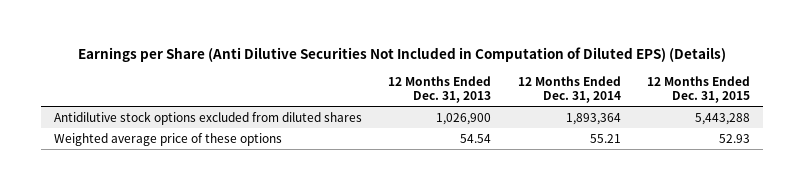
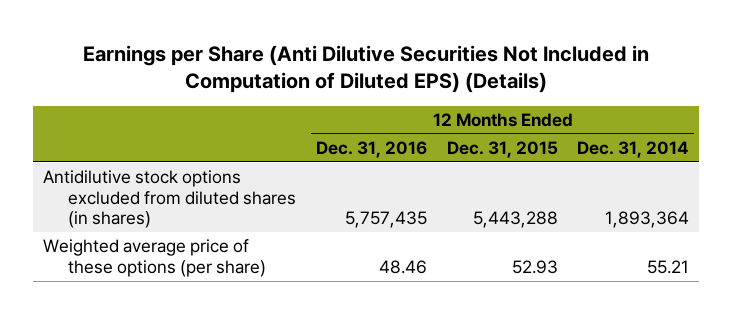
- | 12 Months Ended Dec. 31, 2013 | 12 Months Ended Dec. 31, 2014 | 12 Months Ended Dec. 31, 2015
+ | 12 Months Ended Dec. 31, 2016 | 12 Months Ended Dec. 31, 2015 | 12 Months Ended Dec. 31, 2014
- Antidilutive stock options excluded from diluted shares | 1,026,900 | 1,893,364 | 5,443,288
- Weighted average price of these options | 54.54 | 55.21 | 52.93
+ Antidilutive stock options excluded from diluted shares (in shares) | 5,757,435 | 5,443,288 | 1,893,364
+ Weighted average price of these options (per share) | 48.46 | 52.93 | 55.21

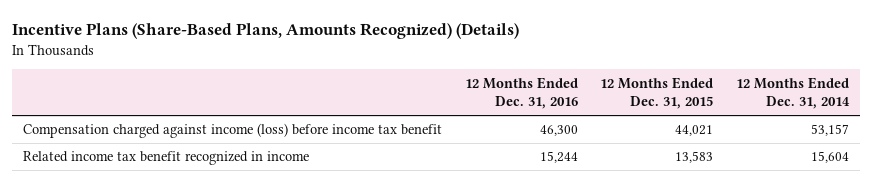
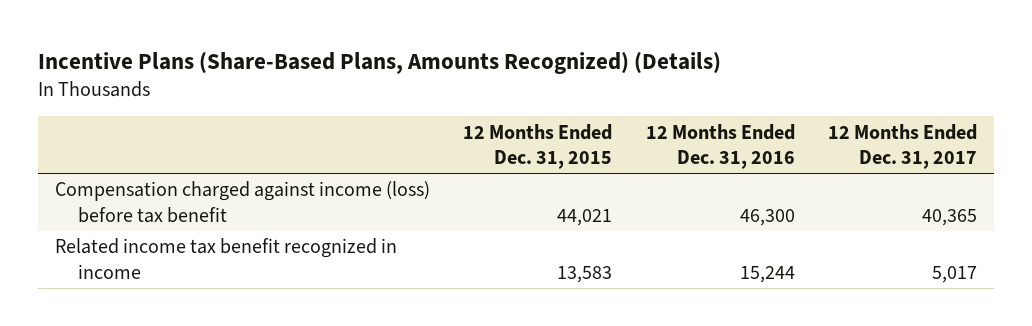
- | 12 Months Ended Dec. 31, 2016 | 12 Months Ended Dec. 31, 2015 | 12 Months Ended Dec. 31, 2014
+ | 12 Months Ended Dec. 31, 2015 | 12 Months Ended Dec. 31, 2016 | 12 Months Ended Dec. 31, 2017
- Compensation charged against income (loss) before income tax benefit | 46,300 | 44,021 | 53,157
+ Compensation charged against income (loss) before tax benefit | 44,021 | 46,300 | 40,365

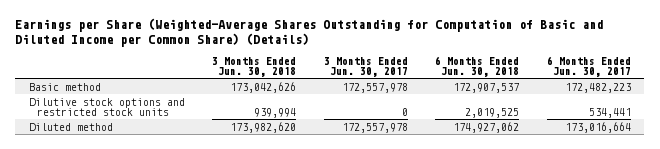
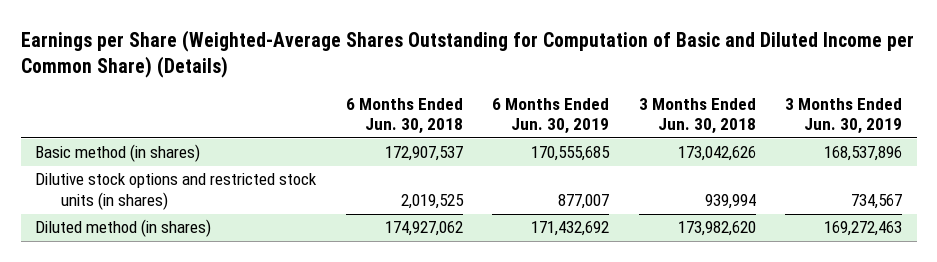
- | 3 Months Ended Jun. 30, 2018 | 3 Months Ended Jun. 30, 2017 | 6 Months Ended Jun. 30, 2018 | 6 Months Ended Jun. 30, 2017
+ | 6 Months Ended Jun. 30, 2018 | 6 Months Ended Jun. 30, 2019 | 3 Months Ended Jun. 30, 2018 | 3 Months Ended Jun. 30, 2019
- Basic method | 173,042,626 | 172,557,978 | 172,907,537 | 172,482,223
- Dilutive stock options and restricted stock units | 939,994 | 0 | 2,019,525 | 534,441
- Diluted method | 173,982,620 | 172,557,978 | 174,927,062 | 173,016,664
+ Basic method (in shares) | 172,907,537 | 170,555,685 | 173,042,626 | 168,537,896
+ Dilutive stock options and restricted stock units (in shares) | 2,019,525 | 877,007 | 939,994 | 734,567
+ Diluted method (in shares) | 174,927,062 | 171,432,692 | 173,982,620 | 169,272,463

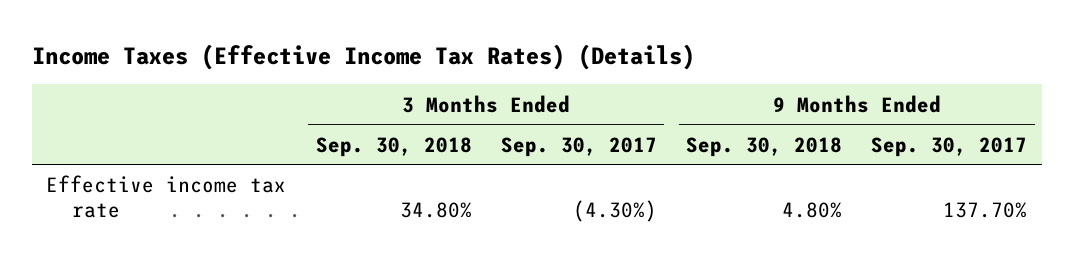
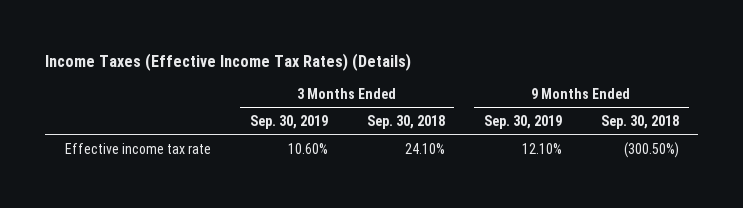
- | 3 Months Ended Sep. 30, 2018 | 3 Months Ended Sep. 30, 2017 | 9 Months Ended Sep. 30, 2018 | 9 Months Ended Sep. 30, 2017
+ | 3 Months Ended Sep. 30, 2019 | 3 Months Ended Sep. 30, 2018 | 9 Months Ended Sep. 30, 2019 | 9 Months Ended Sep. 30, 2018
- Effective income tax rate | 34.80% | (4.30%) | 4.80% | 137.70%
+ Effective income tax rate | 10.60% | 24.10% | 12.10% | (300.50%)

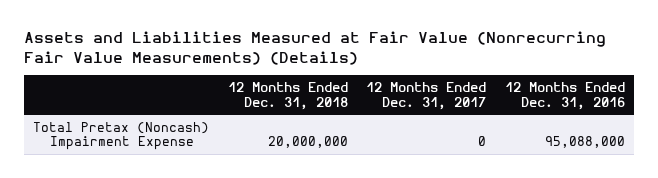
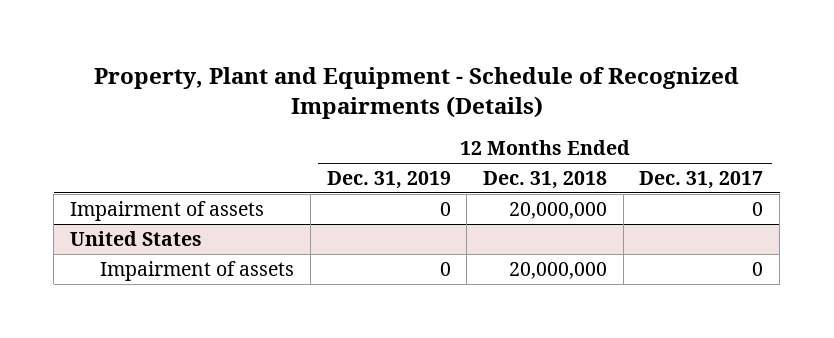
- Assets and Liabilities Measured at Fair Value (Nonrecurring Fair Value Measurements) (Details)
+ Property, Plant and Equipment - Schedule of Recognized Impairments (Details)
- | 12 Months Ended Dec. 31, 2018 | 12 Months Ended Dec. 31, 2017 | 12 Months Ended Dec. 31, 2016
+ | 12 Months Ended Dec. 31, 2019 | 12 Months Ended Dec. 31, 2018 | 12 Months Ended Dec. 31, 2017
- Total Pretax (Noncash) Impairment Expense | 20,000,000 | 0 | 95,088,000
+ Impairment of assets | 0 | 20,000,000 | 0
+ United States
+ Impairment of assets | 0 | 20,000,000 | 0

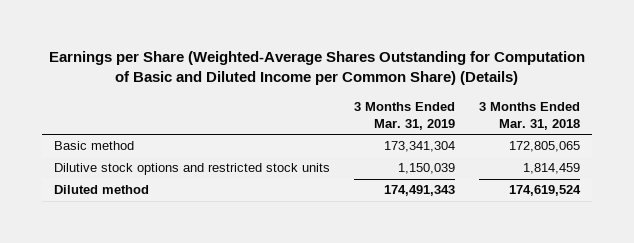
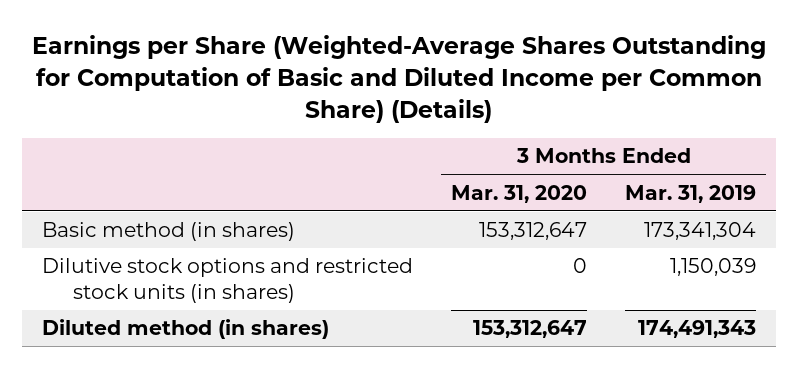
- | 3 Months Ended Mar. 31, 2019 | 3 Months Ended Mar. 31, 2018
+ | 3 Months Ended Mar. 31, 2020 | 3 Months Ended Mar. 31, 2019
- Basic method | 173,341,304 | 172,805,065
- Dilutive stock options and restricted stock units | 1,150,039 | 1,814,459
- Diluted method | 174,491,343 | 174,619,524
+ Basic method (in shares) | 153,312,647 | 173,341,304
+ Dilutive stock options and restricted stock units (in shares) | 0 | 1,150,039
+ Diluted method (in shares) | 153,312,647 | 174,491,343

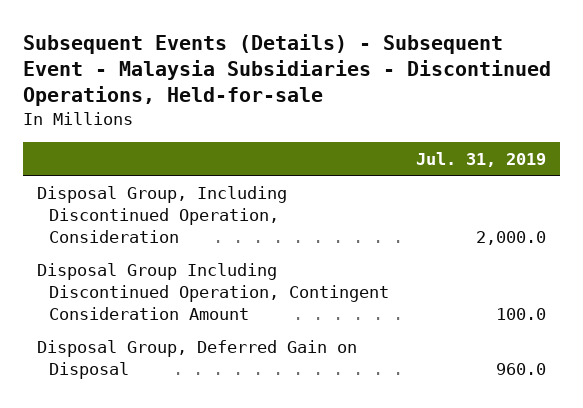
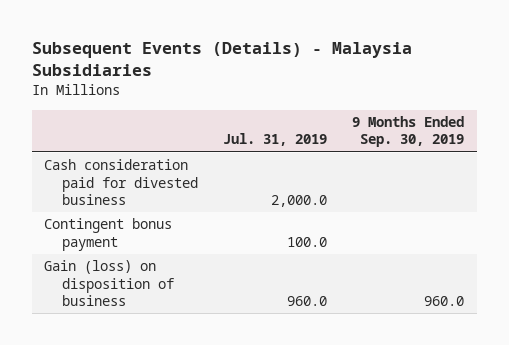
- Subsequent Events (Details) - Subsequent Event - Malaysia Subsidiaries - Discontinued Operations, Held-for-sale
+ Subsequent Events (Details) - Malaysia Subsidiaries
- | Jul. 31, 2019
+ | Jul. 31, 2019 | 9 Months Ended Sep. 30, 2019
- Disposal Group, Including Discontinued Operation, Consideration | 2,000.0
- Disposal Group Including Discontinued Operation, Contingent Consideration Amount | 100.0
- Disposal Group, Deferred Gain on Disposal | 960.0
+ Cash consideration paid for divested business | 2,000.0 |
+ Contingent bonus payment | 100.0 |
+ Gain (loss) on disposition of business | 960.0 | 960.0

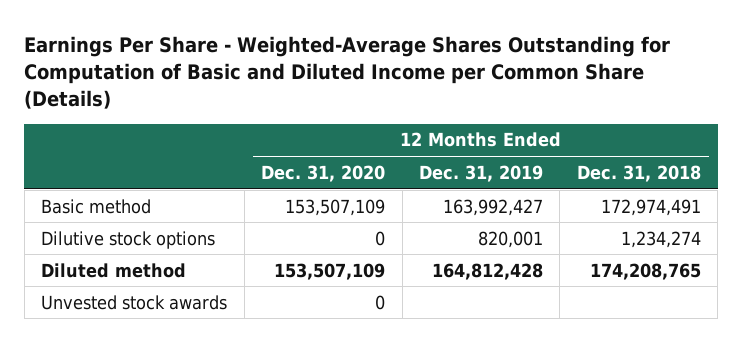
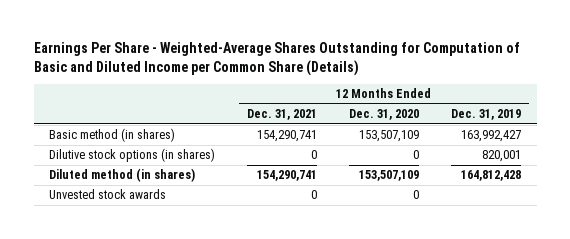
- | 12 Months Ended Dec. 31, 2020 | 12 Months Ended Dec. 31, 2019 | 12 Months Ended Dec. 31, 2018
+ | 12 Months Ended Dec. 31, 2021 | 12 Months Ended Dec. 31, 2020 | 12 Months Ended Dec. 31, 2019
- Basic method | 153,507,109 | 163,992,427 | 172,974,491
- Dilutive stock options | 0 | 820,001 | 1,234,274
- Diluted method | 153,507,109 | 164,812,428 | 174,208,765
+ Basic method (in shares) | 154,290,741 | 153,507,109 | 163,992,427
+ Dilutive stock options (in shares) | 0 | 0 | 820,001
+ Diluted method (in shares) | 154,290,741 | 153,507,109 | 164,812,428

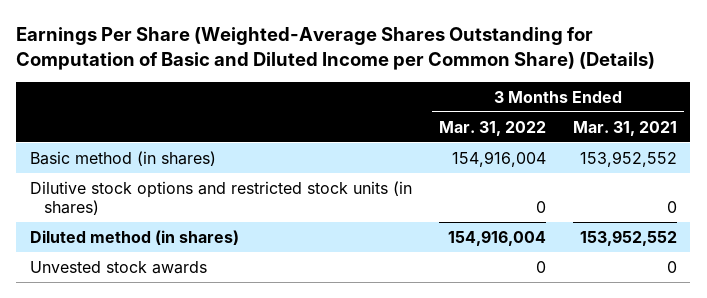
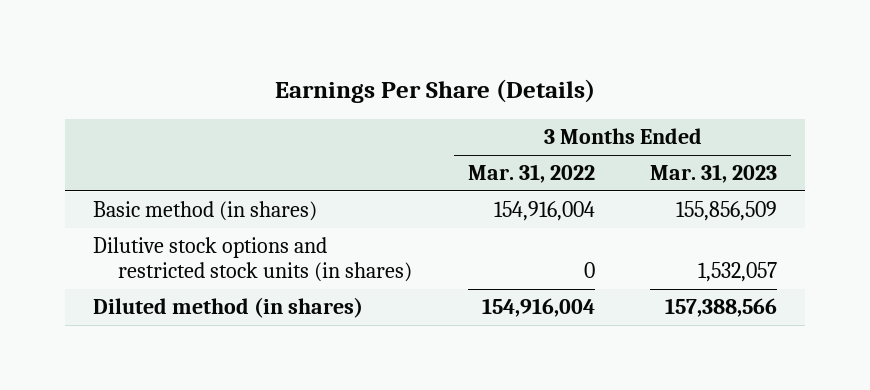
- Earnings Per Share (Weighted-Average Shares Outstanding for Computation of Basic and Diluted Income per Common Share) (Details)
+ Earnings Per Share (Details)
- | 3 Months Ended Mar. 31, 2022 | 3 Months Ended Mar. 31, 2021
+ | 3 Months Ended Mar. 31, 2022 | 3 Months Ended Mar. 31, 2023
- Unvested stock awards | 0 | 0

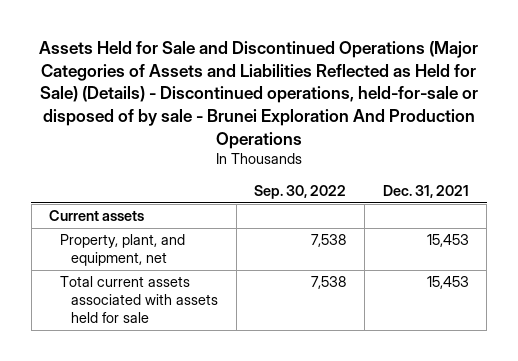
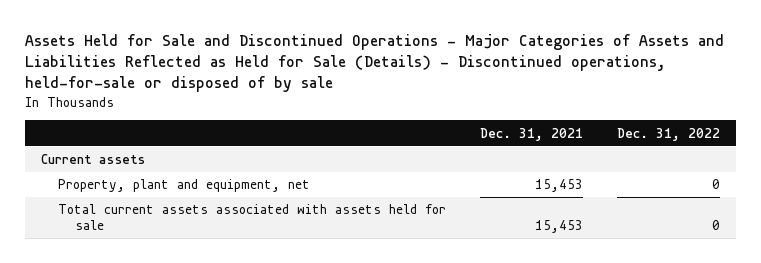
- Assets Held for Sale and Discontinued Operations (Major Categories of Assets and Liabilities Reflected as Held for Sale) (Details) - Discontinued operations, held-for-sale or disposed of by sale - Brunei Exploration And Production Operations
+ Assets Held for Sale and Discontinued Operations - Major Categories of Assets and Liabilities Reflected as Held for Sale (Details) - Discontinued operations, held-for-sale or disposed of by sale
- | Sep. 30, 2022 | Dec. 31, 2021
+ | Dec. 31, 2021 | Dec. 31, 2022
- Property, plant, and equipment, net | 7,538 | 15,453
+ Property, plant and equipment, net | 15,453 | 0

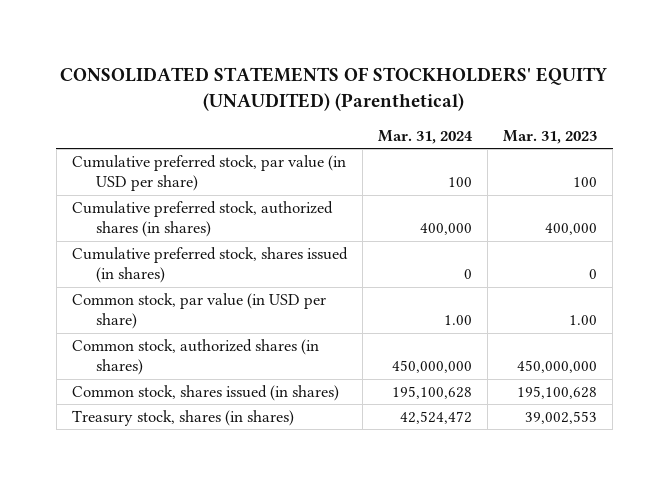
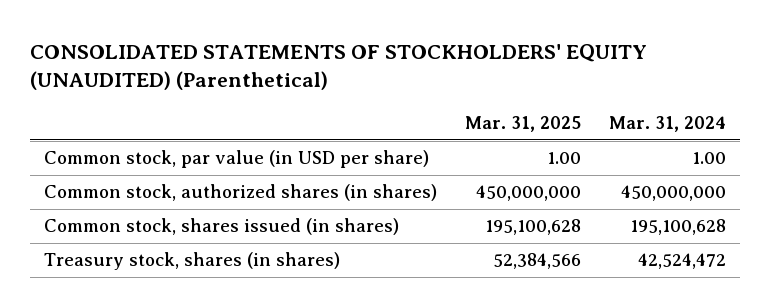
- | Mar. 31, 2024 | Mar. 31, 2023
+ | Mar. 31, 2025 | Mar. 31, 2024
- Cumulative preferred stock, par value (in USD per share) | 100 | 100
- Cumulative preferred stock, authorized shares (in shares) | 400,000 | 400,000
- Cumulative preferred stock, shares issued (in shares) | 0 | 0

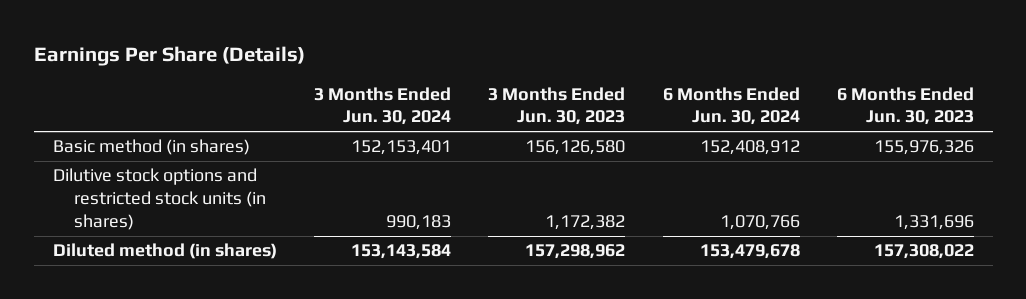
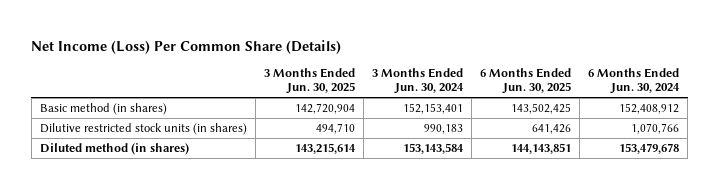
- Earnings Per Share (Details)
+ Net Income (Loss) Per Common Share (Details)
- | 3 Months Ended Jun. 30, 2024 | 3 Months Ended Jun. 30, 2023 | 6 Months Ended Jun. 30, 2024 | 6 Months Ended Jun. 30, 2023
+ | 3 Months Ended Jun. 30, 2025 | 3 Months Ended Jun. 30, 2024 | 6 Months Ended Jun. 30, 2025 | 6 Months Ended Jun. 30, 2024
- Dilutive stock options and restricted stock units (in shares) | 990,183 | 1,172,382 | 1,070,766 | 1,331,696
+ Dilutive restricted stock units (in shares) | 494,710 | 990,183 | 641,426 | 1,070,766

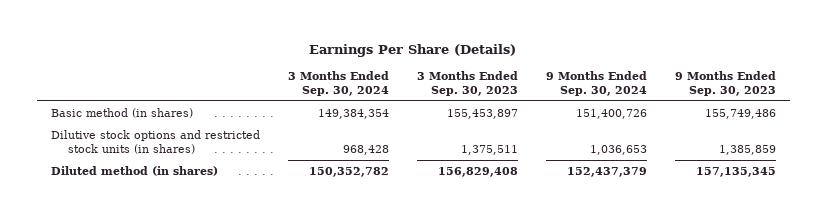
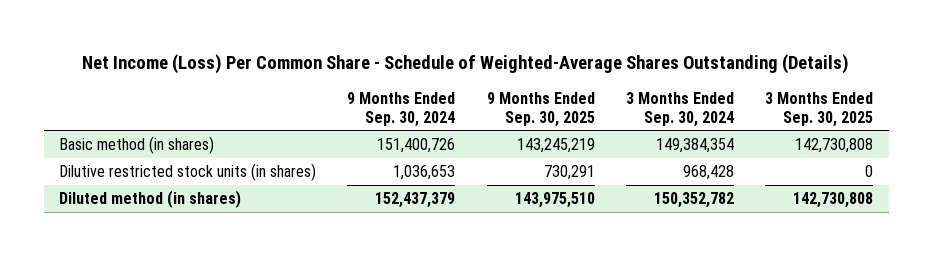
- Earnings Per Share (Details)
+ Net Income (Loss) Per Common Share - Schedule of Weighted-Average Shares Outstanding (Details)
- | 3 Months Ended Sep. 30, 2024 | 3 Months Ended Sep. 30, 2023 | 9 Months Ended Sep. 30, 2024 | 9 Months Ended Sep. 30, 2023
+ | 9 Months Ended Sep. 30, 2024 | 9 Months Ended Sep. 30, 2025 | 3 Months Ended Sep. 30, 2024 | 3 Months Ended Sep. 30, 2025
- Dilutive stock options and restricted stock units (in shares) | 968,428 | 1,375,511 | 1,036,653 | 1,385,859
+ Dilutive restricted stock units (in shares) | 1,036,653 | 730,291 | 968,428 | 0

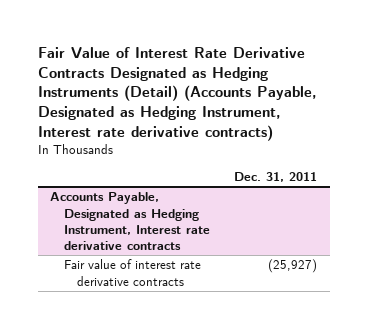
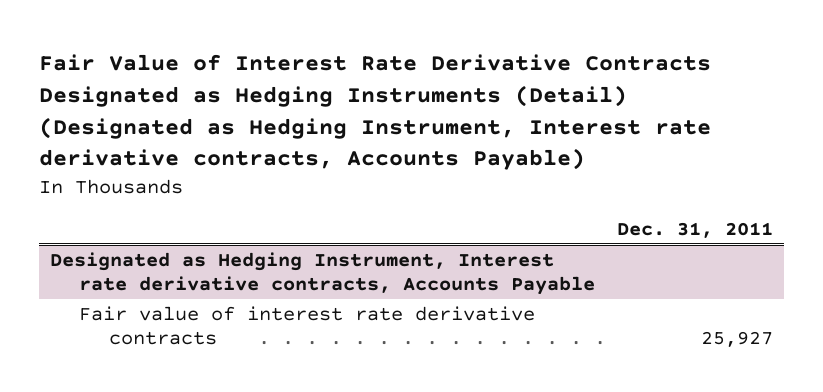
- Fair Value of Interest Rate Derivative Contracts Designated as Hedging Instruments (Detail) (Accounts Payable, Designated as Hedging Instrument, Interest rate derivative contracts)
+ Fair Value of Interest Rate Derivative Contracts Designated as Hedging Instruments (Detail) (Designated as Hedging Instrument, Interest rate derivative contracts, Accounts Payable)
- Accounts Payable, Designated as Hedging Instrument, Interest rate derivative contracts
- Fair value of interest rate derivative contracts | (25,927)
+ Designated as Hedging Instrument, Interest rate derivative contracts, Accounts Payable
+ Fair value of interest rate derivative contracts | 25,927

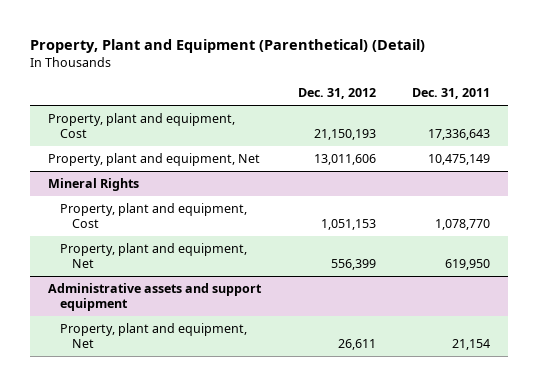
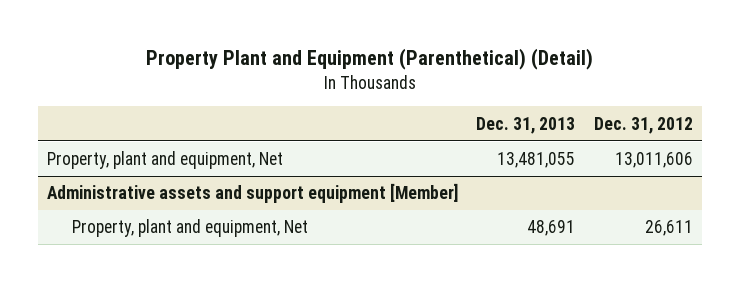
- Property, Plant and Equipment (Parenthetical) (Detail)
+ Property Plant and Equipment (Parenthetical) (Detail)
- | Dec. 31, 2012 | Dec. 31, 2011
+ | Dec. 31, 2013 | Dec. 31, 2012
- Property, plant and equipment, Cost | 21,150,193 | 17,336,643
- Mineral Rights
- Property, plant and equipment, Cost | 1,051,153 | 1,078,770
- Property, plant and equipment, Net | 556,399 | 619,950
- Administrative assets and support equipment
+ Administrative assets and support equipment [Member]

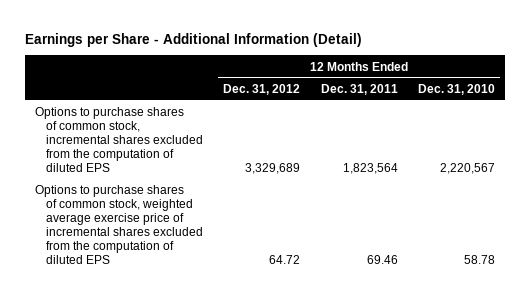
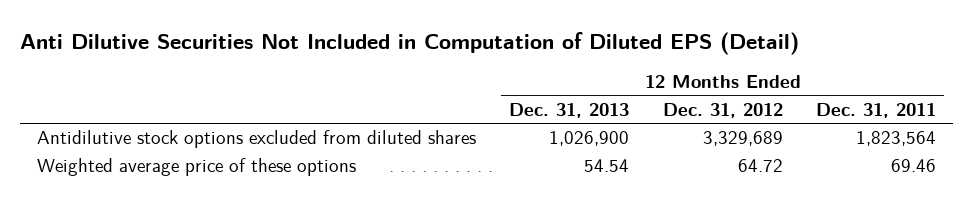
- Earnings per Share - Additional Information (Detail)
+ Anti Dilutive Securities Not Included in Computation of Diluted EPS (Detail)
- | 12 Months Ended Dec. 31, 2012 | 12 Months Ended Dec. 31, 2011 | 12 Months Ended Dec. 31, 2010
+ | 12 Months Ended Dec. 31, 2013 | 12 Months Ended Dec. 31, 2012 | 12 Months Ended Dec. 31, 2011
- Options to purchase shares of common stock, incremental shares excluded from the computation of diluted EPS | 3,329,689 | 1,823,564 | 2,220,567
- Options to purchase shares of common stock, weighted average exercise price of incremental shares excluded from the computation of diluted EPS | 64.72 | 69.46 | 58.78
+ Antidilutive stock options excluded from diluted shares | 1,026,900 | 3,329,689 | 1,823,564
+ Weighted average price of these options | 54.54 | 64.72 | 69.46

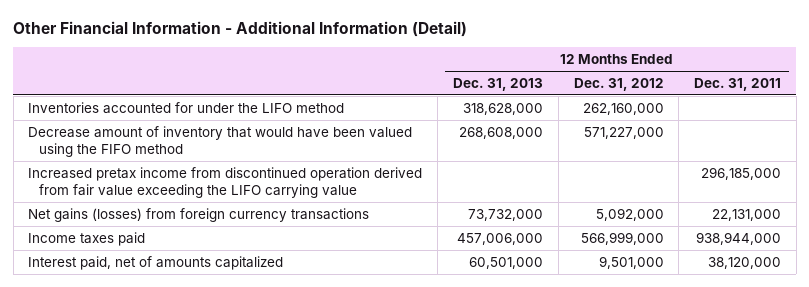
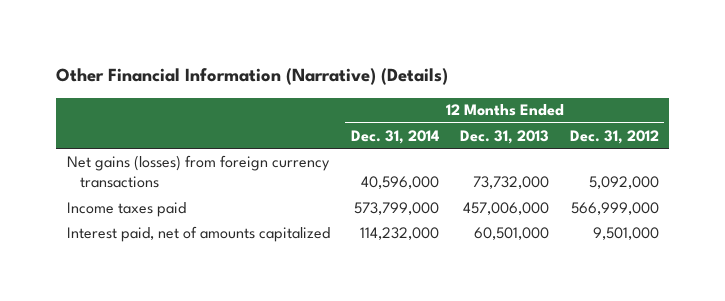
- Other Financial Information - Additional Information (Detail)
+ Other Financial Information (Narrative) (Details)
- | 12 Months Ended Dec. 31, 2013 | 12 Months Ended Dec. 31, 2012 | 12 Months Ended Dec. 31, 2011
+ | 12 Months Ended Dec. 31, 2014 | 12 Months Ended Dec. 31, 2013 | 12 Months Ended Dec. 31, 2012
- Inventories accounted for under the LIFO method | 318,628,000 | 262,160,000 |
- Decrease amount of inventory that would have been valued using the FIFO method | 268,608,000 | 571,227,000 |
- Increased pretax income from discontinued operation derived from fair value exceeding the LIFO carrying value | | | 296,185,000

